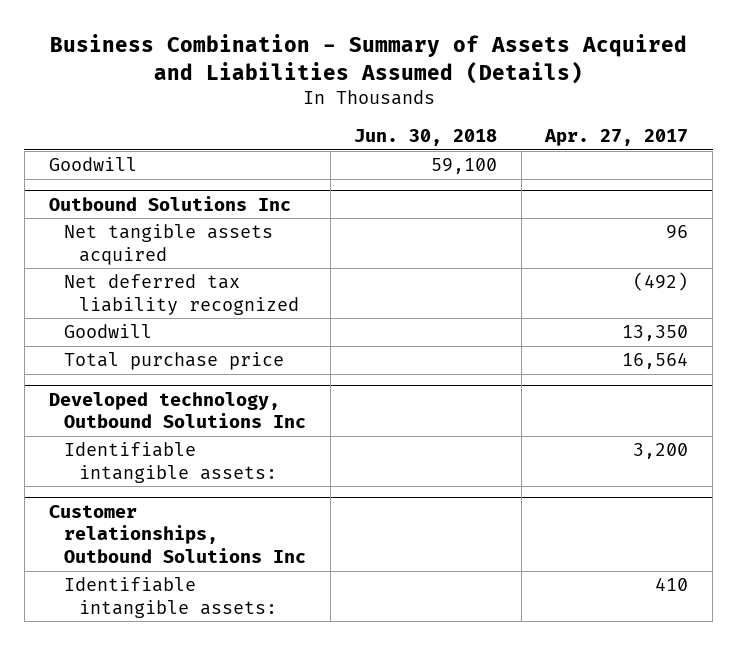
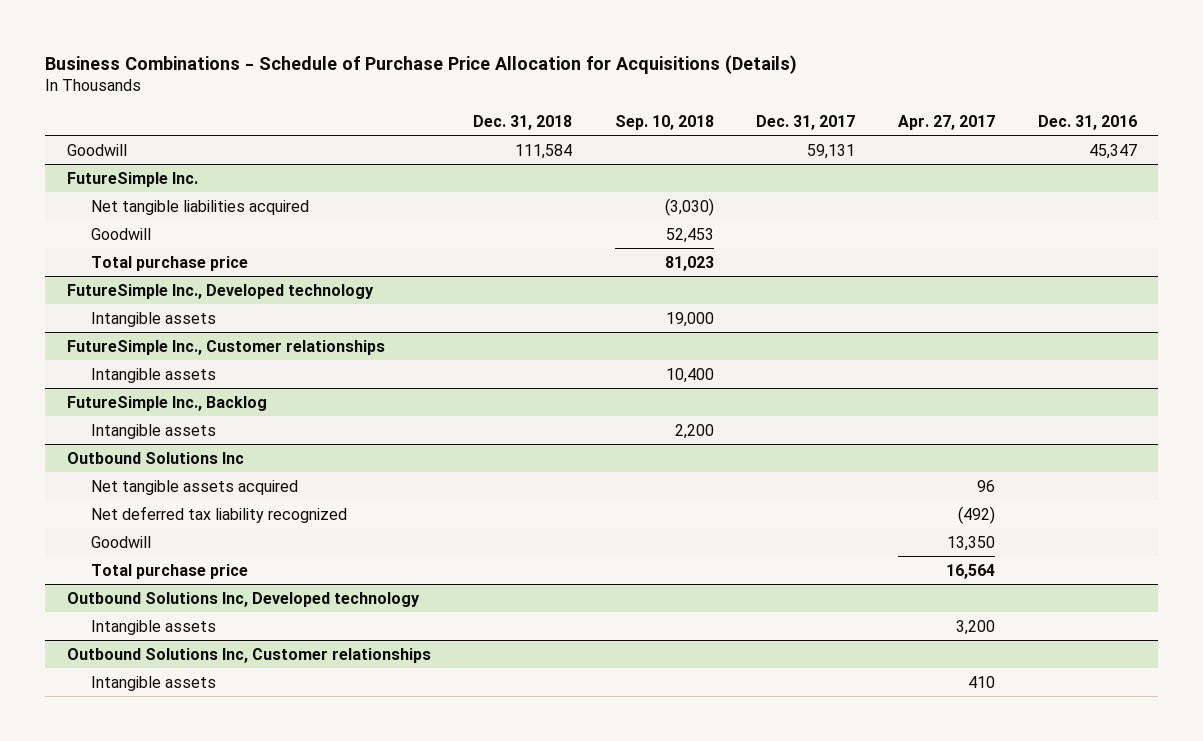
- Business Combination - Summary of Assets Acquired and Liabilities Assumed (Details)
+ Business Combinations - Schedule of Purchase Price Allocation for Acquisitions (Details)
- | Jun. 30, 2018 | Apr. 27, 2017
+ | Dec. 31, 2018 | Sep. 10, 2018 | Dec. 31, 2017 | Apr. 27, 2017 | Dec. 31, 2016
+ FutureSimple Inc.
+ Net tangible liabilities acquired | | (3,030) | | |
+ Goodwill | | 52,453 | | |
+ Total purchase price | | 81,023 | | |
+ FutureSimple Inc., Developed technology
+ Intangible assets | | 19,000 | | |
+ FutureSimple Inc., Customer relationships
+ Intangible assets | | 10,400 | | |
+ FutureSimple Inc., Backlog
+ Intangible assets | | 2,200 | | |
- Developed technology, Outbound Solutions Inc
- Identifiable intangible assets: | | 3,200
- Customer relationships, Outbound Solutions Inc
- Identifiable intangible assets: | | 410
+ Outbound Solutions Inc, Developed technology
+ Intangible assets | | | | 3,200 |
+ Outbound Solutions Inc, Customer relationships
+ Intangible assets | | | | 410 |

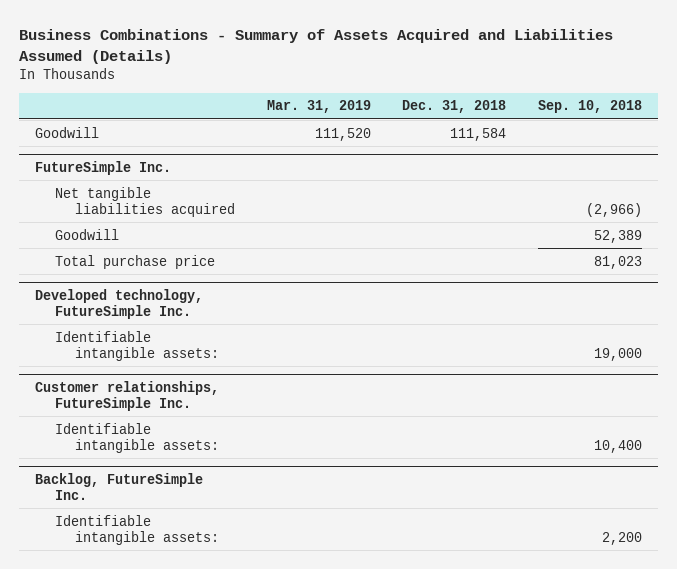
- Business Combinations - Schedule of Purchase Price Allocation for Acquisitions (Details)
+ Business Combinations - Summary of Assets Acquired and Liabilities Assumed (Details)
- | Dec. 31, 2018 | Sep. 10, 2018 | Dec. 31, 2017 | Apr. 27, 2017 | Dec. 31, 2016
+ | Mar. 31, 2019 | Dec. 31, 2018 | Sep. 10, 2018
@ FutureSimple Inc.
- Net tangible liabilities acquired | | (3,030) | | |
- Goodwill | | 52,453 | | |
+ Net tangible liabilities acquired | | | (2,966)
+ Goodwill | | | 52,389
- FutureSimple Inc., Developed technology
- Intangible assets | | 19,000 | | |
- FutureSimple Inc., Customer relationships
- Intangible assets | | 10,400 | | |
- FutureSimple Inc., Backlog
- Intangible assets | | 2,200 | | |
- Outbound Solutions Inc
- Net tangible assets acquired | | | | 96 |
- Net deferred tax liability recognized | | | | (492) |
- Goodwill | | | | 13,350 |
- Total purchase price | | | | 16,564 |
- Outbound Solutions Inc, Developed technology
- Intangible assets | | | | 3,200 |
- Outbound Solutions Inc, Customer relationships
- Intangible assets | | | | 410 |
+ Developed technology, FutureSimple Inc.
+ Identifiable intangible assets: | | | 19,000
+ Customer relationships, FutureSimple Inc.
+ Identifiable intangible assets: | | | 10,400
+ Backlog, FutureSimple Inc.
+ Identifiable intangible assets: | | | 2,200

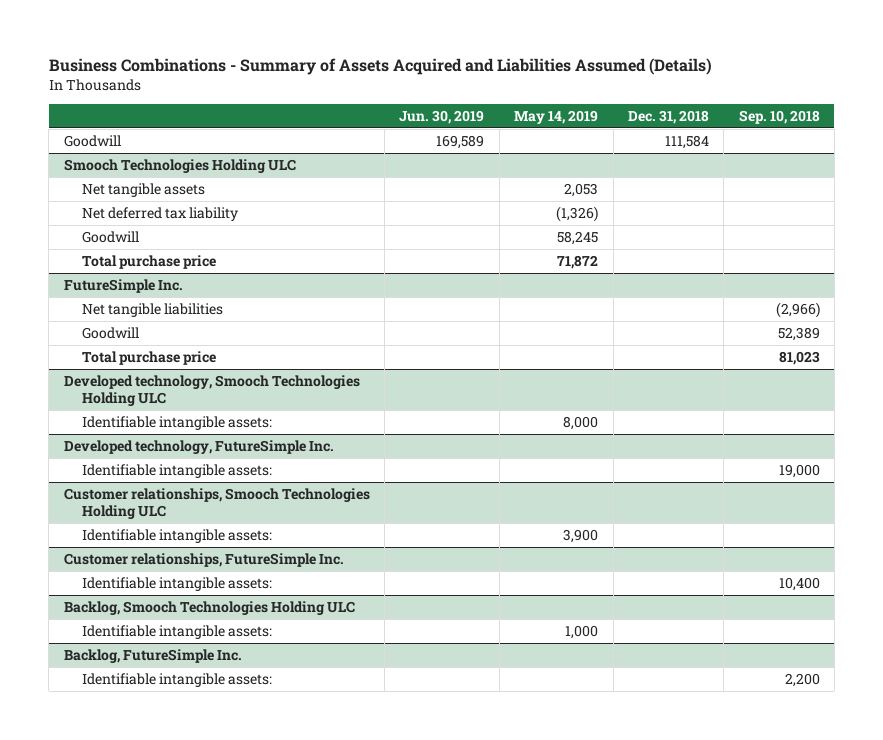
- | Mar. 31, 2019 | Dec. 31, 2018 | Sep. 10, 2018
+ | Jun. 30, 2019 | May 14, 2019 | Dec. 31, 2018 | Sep. 10, 2018
+ Smooch Technologies Holding ULC
+ Net tangible assets | | 2,053 | |
+ Net deferred tax liability | | (1,326) | |
+ Goodwill | | 58,245 | |
+ Total purchase price | | 71,872 | |
@ FutureSimple Inc.
- Net tangible liabilities acquired | | | (2,966)
+ Net tangible liabilities | | | | (2,966)
+ Developed technology, Smooch Technologies Holding ULC
+ Identifiable intangible assets: | | 8,000 | |
+ Customer relationships, Smooch Technologies Holding ULC
+ Identifiable intangible assets: | | 3,900 | |
+ Backlog, Smooch Technologies Holding ULC
+ Identifiable intangible assets: | | 1,000 | |

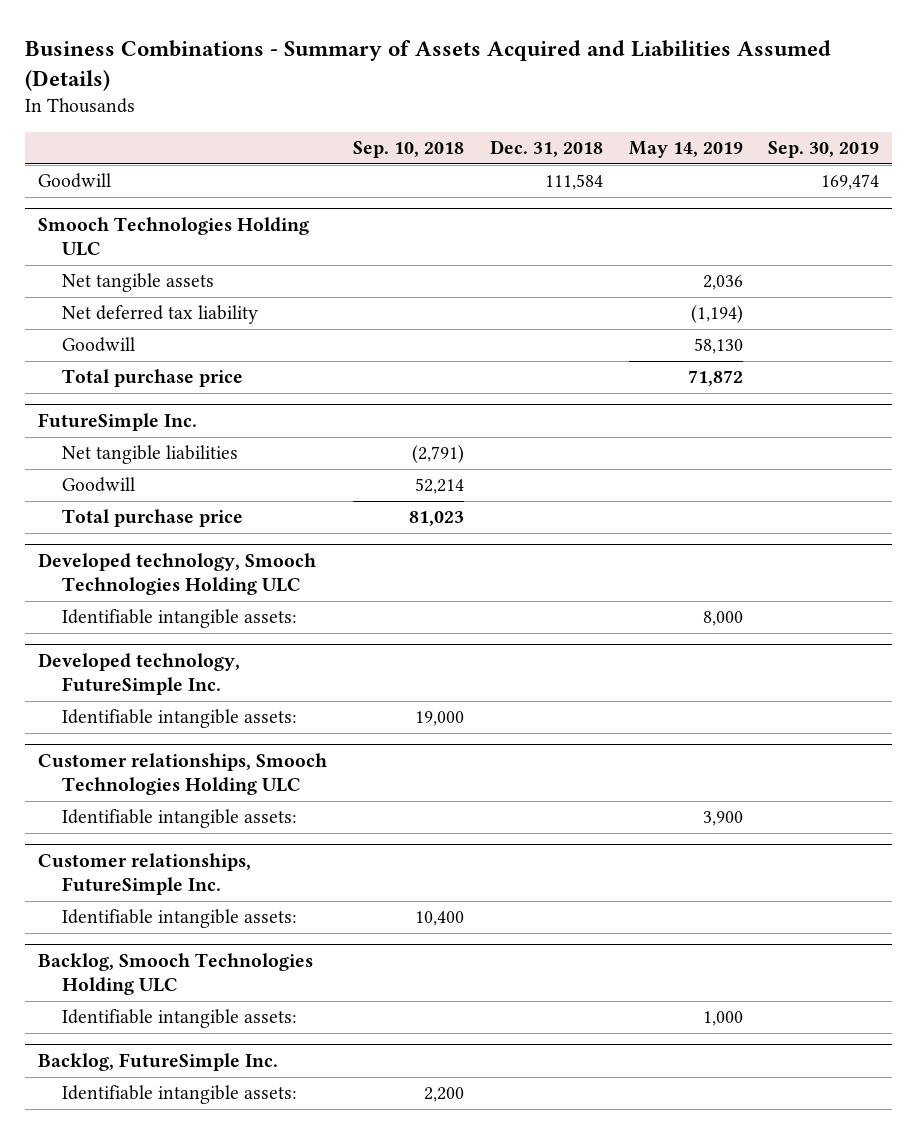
- | Jun. 30, 2019 | May 14, 2019 | Dec. 31, 2018 | Sep. 10, 2018
+ | Sep. 10, 2018 | Dec. 31, 2018 | May 14, 2019 | Sep. 30, 2019
@ Smooch Technologies Holding ULC
- Net tangible assets | | 2,053 | |
- Net deferred tax liability | | (1,326) | |
- Goodwill | | 58,245 | |
+ Net tangible assets | | | 2,036 |
+ Net deferred tax liability | | | (1,194) |
+ Goodwill | | | 58,130 |
@ FutureSimple Inc.
- Net tangible liabilities | | | | (2,966)
- Goodwill | | | | 52,389
+ Net tangible liabilities | (2,791) | | |
+ Goodwill | 52,214 | | |

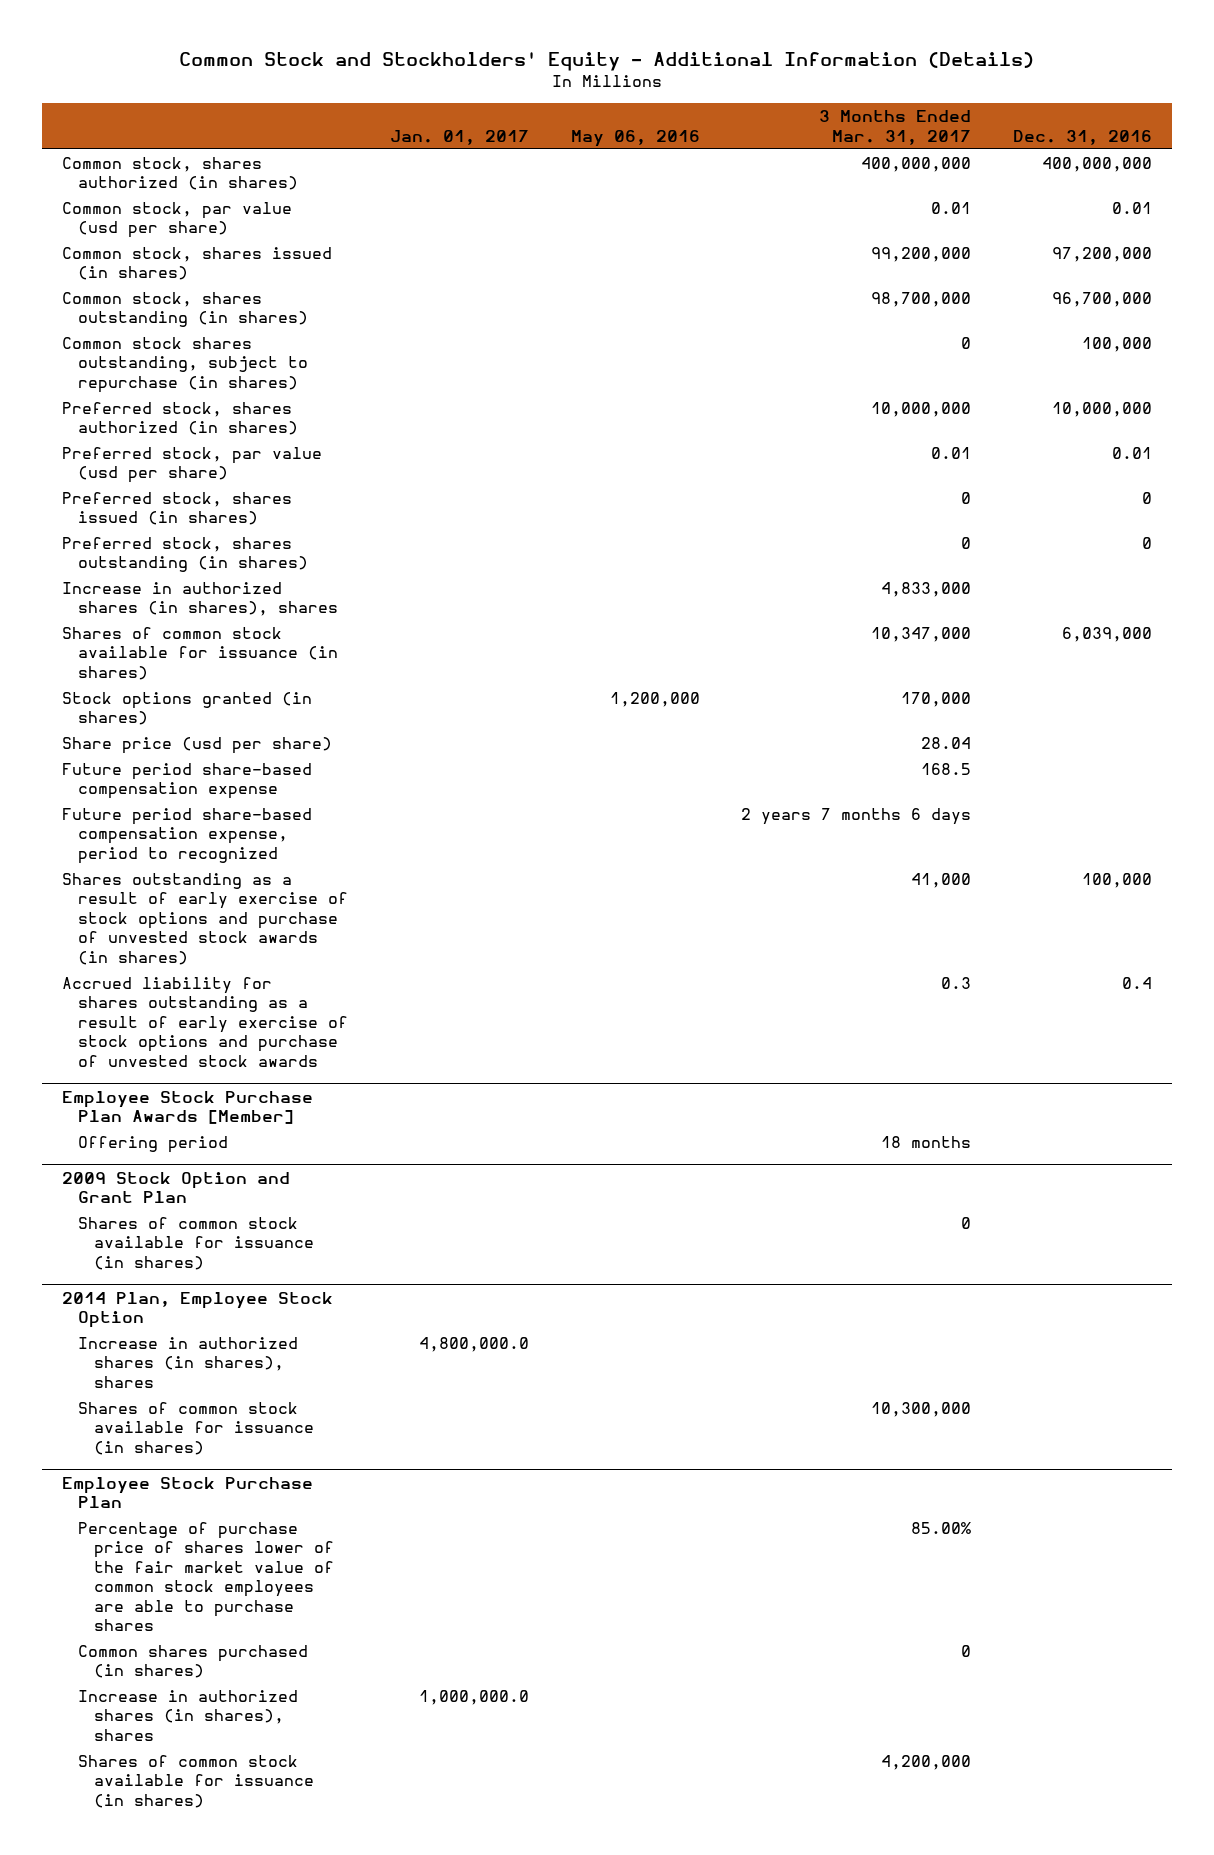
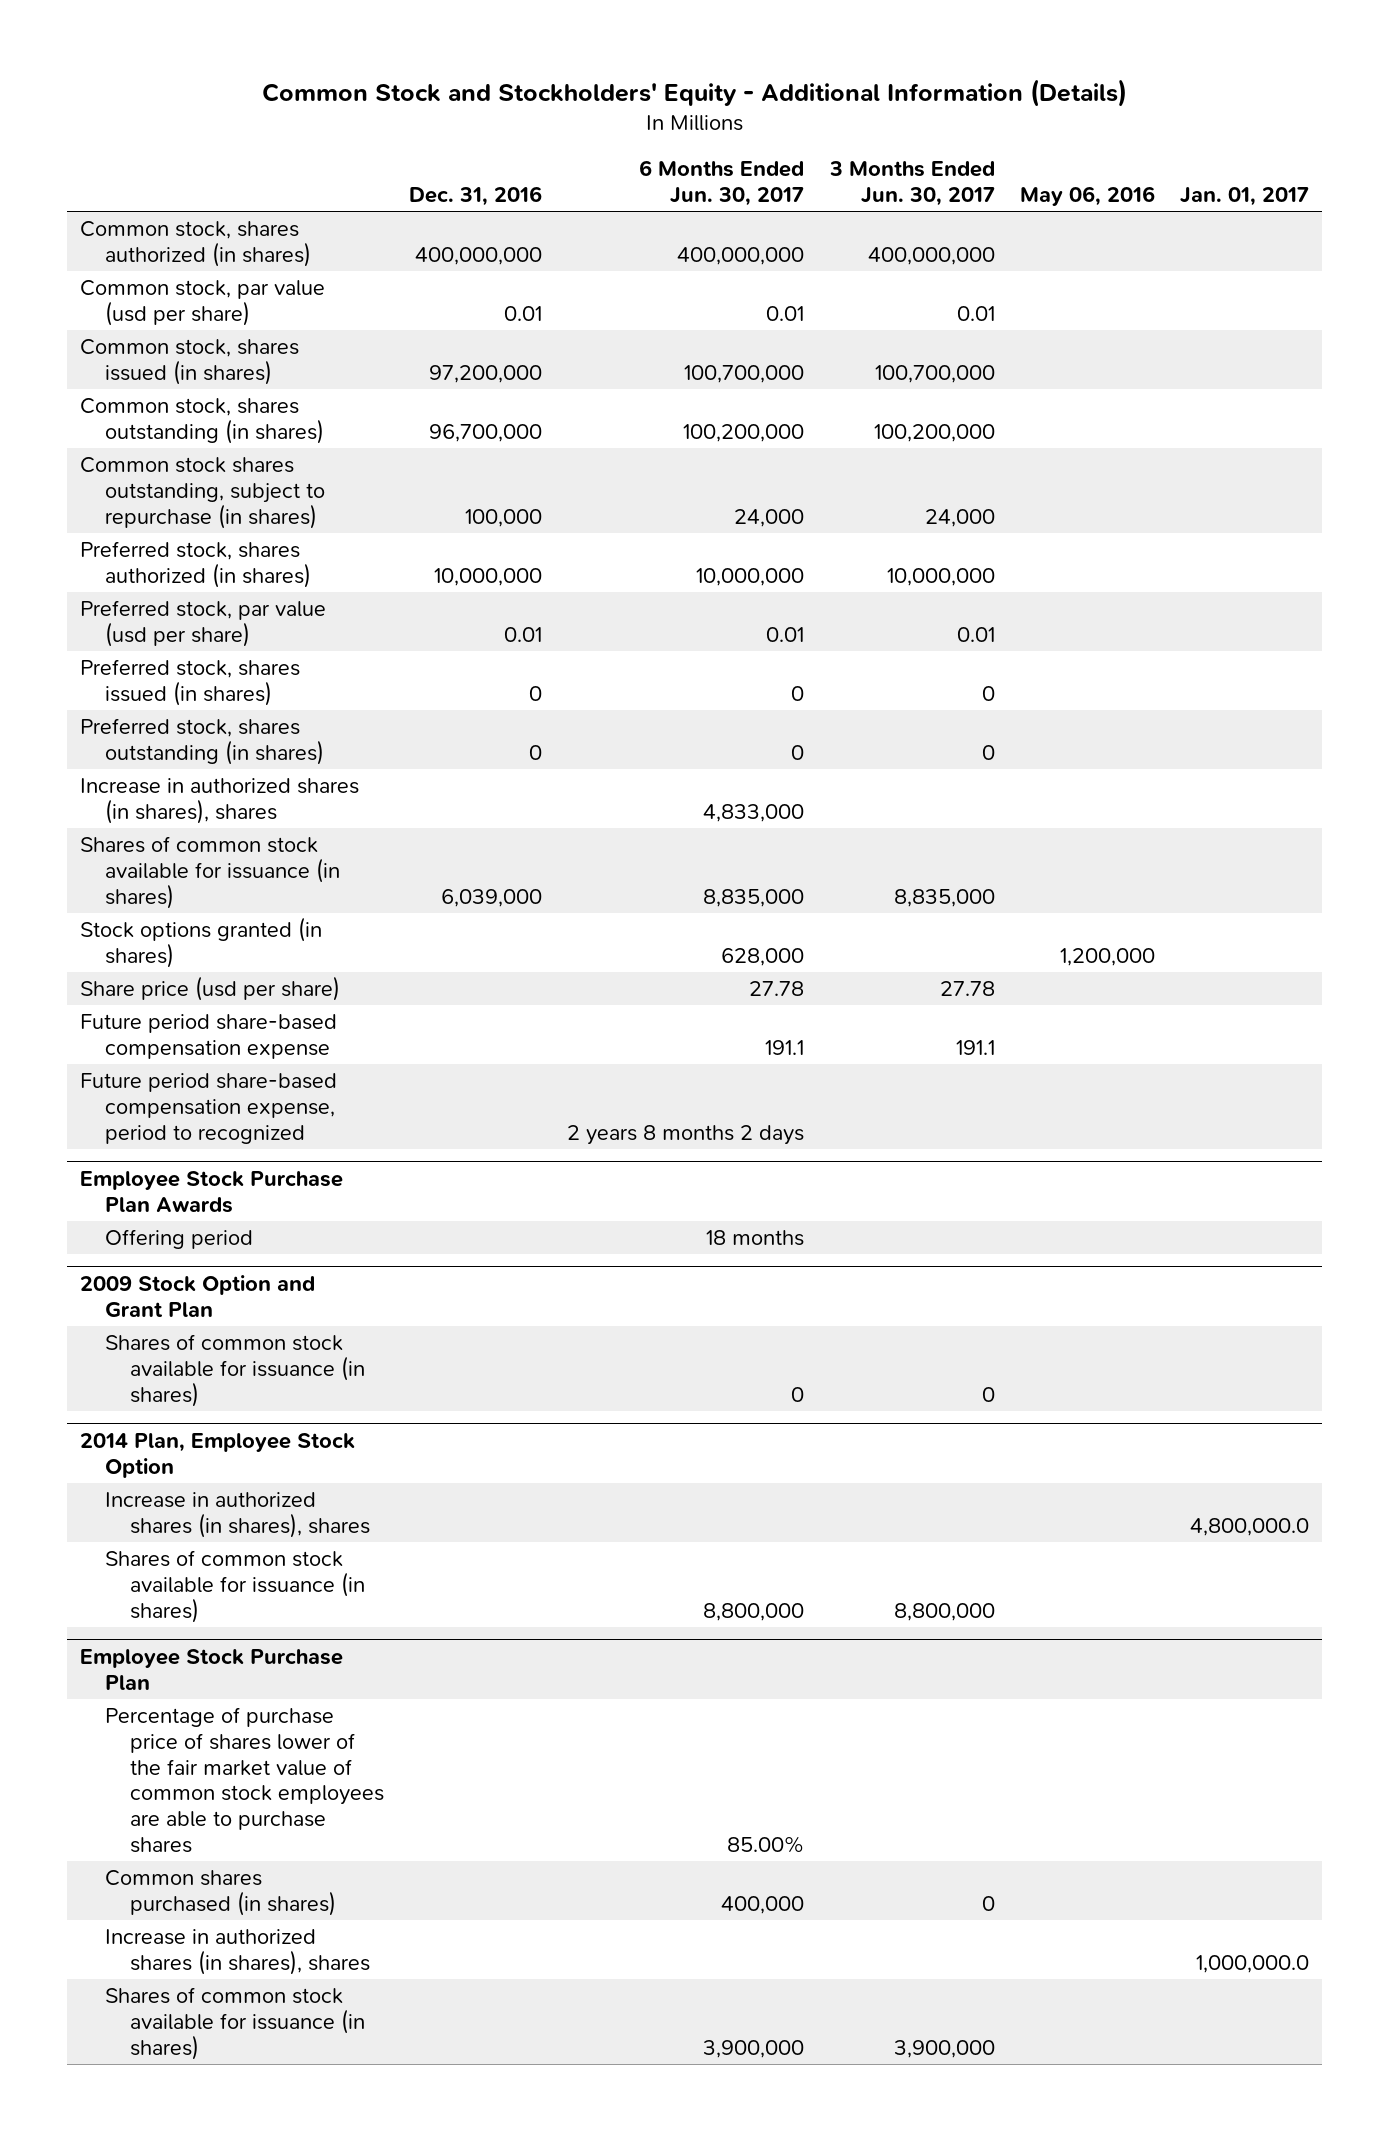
- | Jan. 01, 2017 | May 06, 2016 | 3 Months Ended Mar. 31, 2017 | Dec. 31, 2016
+ | Dec. 31, 2016 | 6 Months Ended Jun. 30, 2017 | 3 Months Ended Jun. 30, 2017 | May 06, 2016 | Jan. 01, 2017
- Shares outstanding as a result of early exercise of stock options and purchase of unvested stock awards (in shares) | | | 41,000 | 100,000
- Accrued liability for shares outstanding as a result of early exercise of stock options and purchase of unvested stock awards | | | 0.3 | 0.4
- Employee Stock Purchase Plan Awards [Member]
+ Employee Stock Purchase Plan Awards

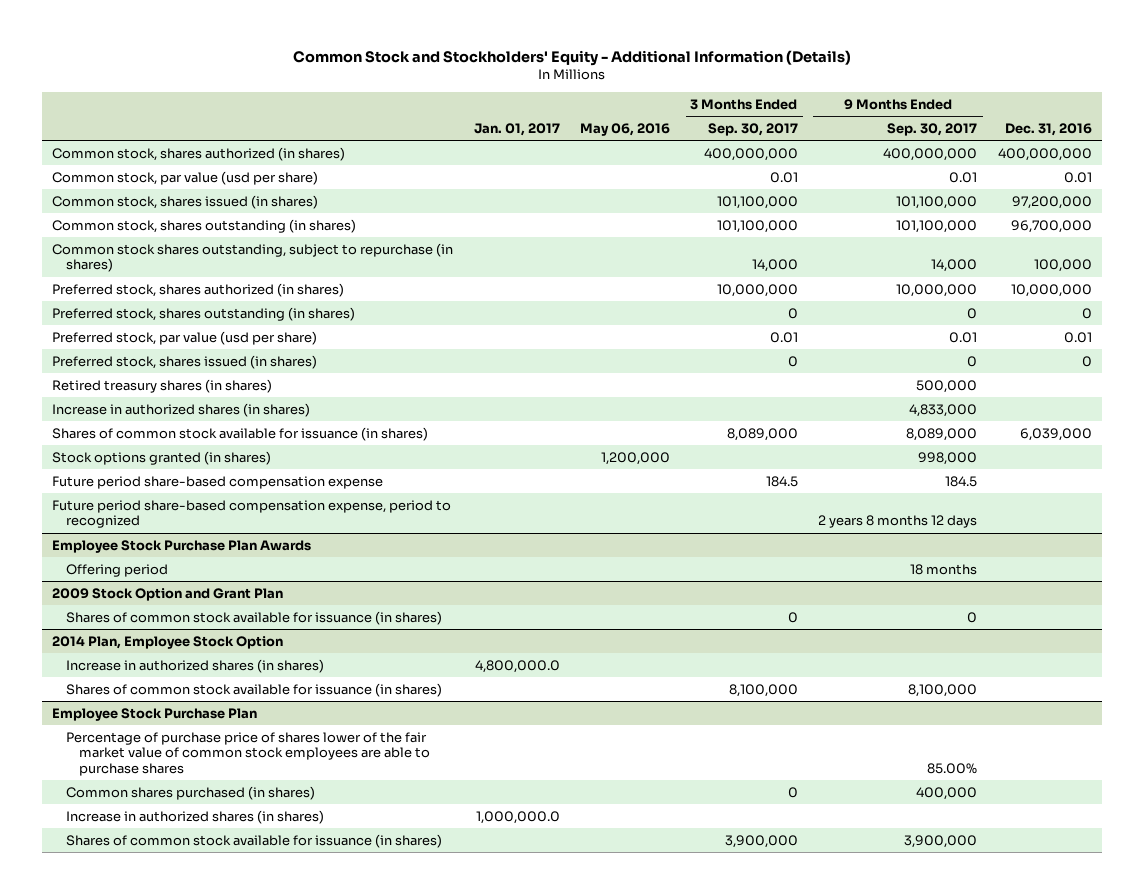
- | Dec. 31, 2016 | 6 Months Ended Jun. 30, 2017 | 3 Months Ended Jun. 30, 2017 | May 06, 2016 | Jan. 01, 2017
+ | Jan. 01, 2017 | May 06, 2016 | 3 Months Ended Sep. 30, 2017 | 9 Months Ended Sep. 30, 2017 | Dec. 31, 2016
moved up: Preferred stock, shares outstanding (in shares) | | | 0 | 0 | 0
- Increase in authorized shares (in shares), shares | | 4,833,000 | | |
+ Retired treasury shares (in shares) | | | | 500,000 |
+ Increase in authorized shares (in shares) | | | | 4,833,000 |
- Share price (usd per share) | | 27.78 | 27.78 | |
@ 2014 Plan, Employee Stock Option
- Increase in authorized shares (in shares), shares | | | | | 4,800,000.0
+ Increase in authorized shares (in shares) | 4,800,000.0 | | | |
@ Employee Stock Purchase Plan
- Increase in authorized shares (in shares), shares | | | | | 1,000,000.0
+ Increase in authorized shares (in shares) | 1,000,000.0 | | | |

